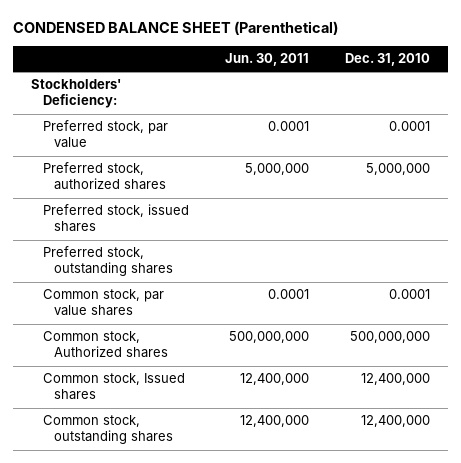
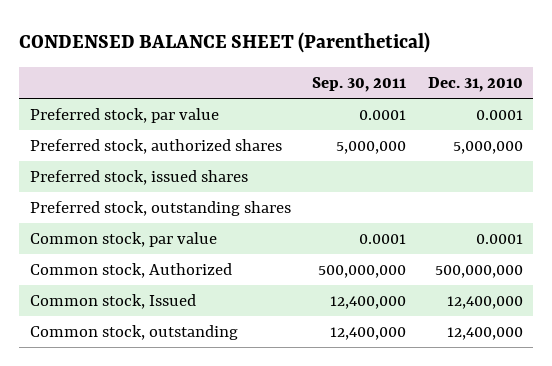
- | Jun. 30, 2011 | Dec. 31, 2010
+ | Sep. 30, 2011 | Dec. 31, 2010
- Stockholders' Deficiency:
- Common stock, par value shares | 0.0001 | 0.0001
- Common stock, Authorized shares | 500,000,000 | 500,000,000
- Common stock, Issued shares | 12,400,000 | 12,400,000
- Common stock, outstanding shares | 12,400,000 | 12,400,000
+ Common stock, par value | 0.0001 | 0.0001
+ Common stock, Authorized | 500,000,000 | 500,000,000
+ Common stock, Issued | 12,400,000 | 12,400,000
+ Common stock, outstanding | 12,400,000 | 12,400,000

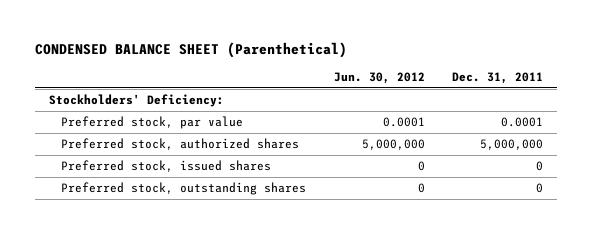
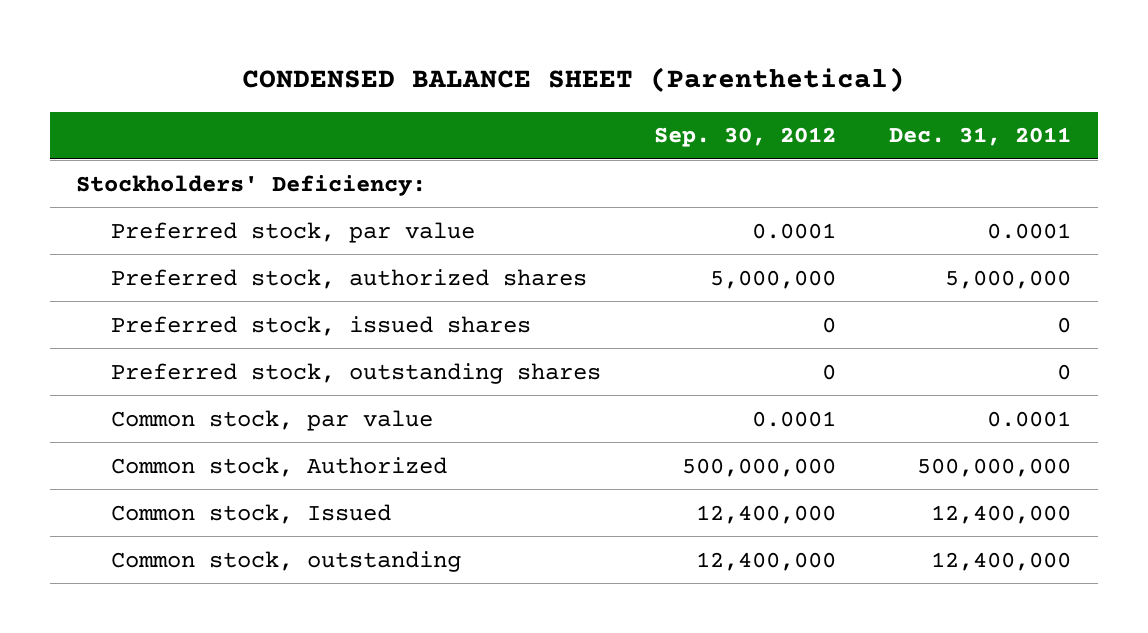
- | Jun. 30, 2012 | Dec. 31, 2011
+ | Sep. 30, 2012 | Dec. 31, 2011
+ Common stock, par value | 0.0001 | 0.0001
+ Common stock, Authorized | 500,000,000 | 500,000,000
+ Common stock, Issued | 12,400,000 | 12,400,000
+ Common stock, outstanding | 12,400,000 | 12,400,000

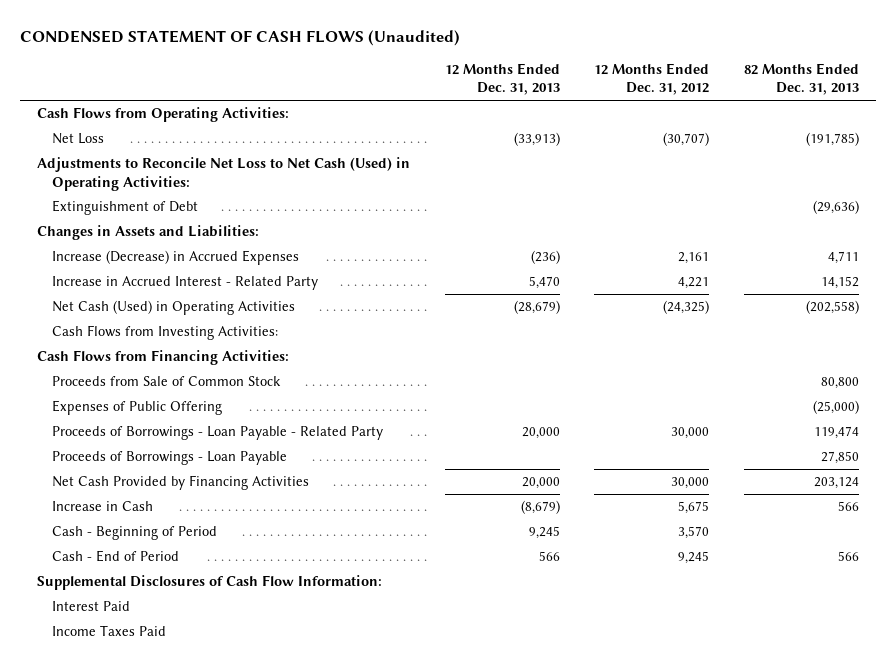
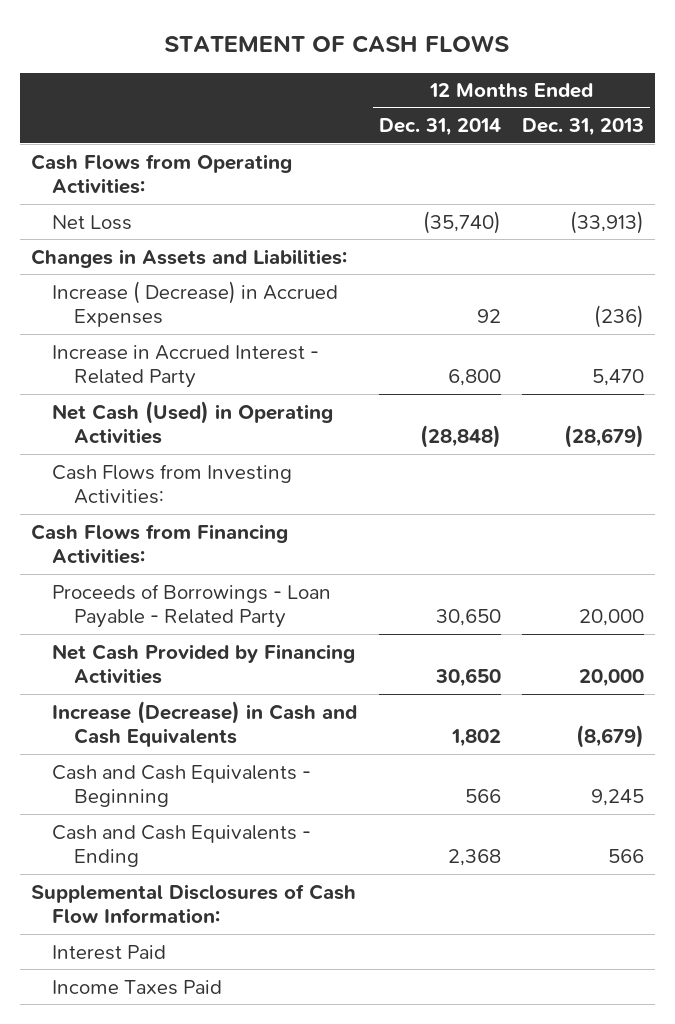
- CONDENSED STATEMENT OF CASH FLOWS (Unaudited)
+ STATEMENT OF CASH FLOWS
- | 12 Months Ended Dec. 31, 2013 | 12 Months Ended Dec. 31, 2012 | 82 Months Ended Dec. 31, 2013
+ | 12 Months Ended Dec. 31, 2014 | 12 Months Ended Dec. 31, 2013
- Adjustments to Reconcile Net Loss to Net Cash (Used) in Operating Activities:
- Extinguishment of Debt | | | (29,636)
- Increase (Decrease) in Accrued Expenses | (236) | 2,161 | 4,711
+ Increase ( Decrease) in Accrued Expenses | 92 | (236)
- Proceeds from Sale of Common Stock | | | 80,800
- Expenses of Public Offering | | | (25,000)
- Proceeds of Borrowings - Loan Payable | | | 27,850
- Increase in Cash | (8,679) | 5,675 | 566
- Cash - Beginning of Period | 9,245 | 3,570 |
- Cash - End of Period | 566 | 9,245 | 566
+ Increase (Decrease) in Cash and Cash Equivalents | 1,802 | (8,679)
+ Cash and Cash Equivalents - Beginning | 566 | 9,245
+ Cash and Cash Equivalents - Ending | 2,368 | 566

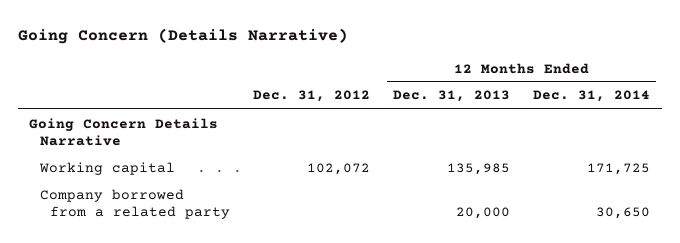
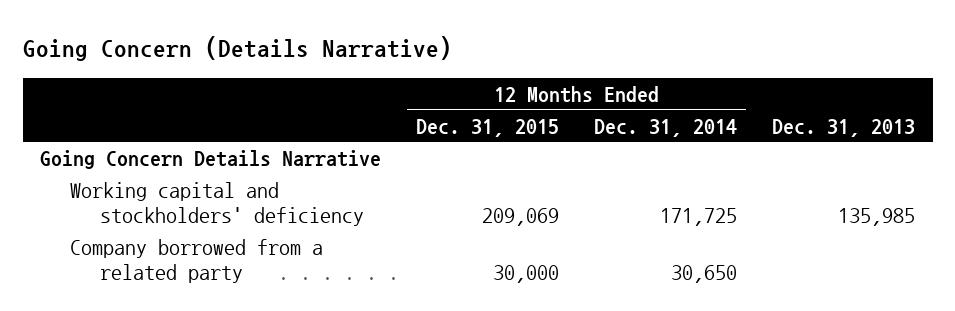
- | Dec. 31, 2012 | 12 Months Ended Dec. 31, 2013 | 12 Months Ended Dec. 31, 2014
+ | 12 Months Ended Dec. 31, 2015 | 12 Months Ended Dec. 31, 2014 | Dec. 31, 2013
- Working capital | 102,072 | 135,985 | 171,725
+ Working capital and stockholders' deficiency | 209,069 | 171,725 | 135,985

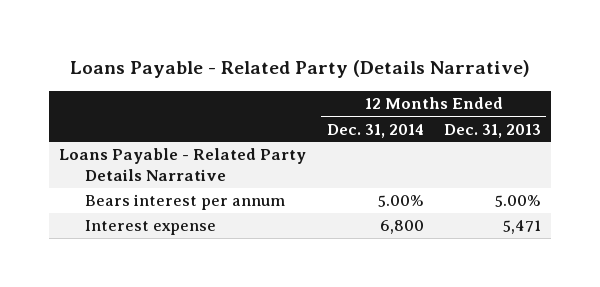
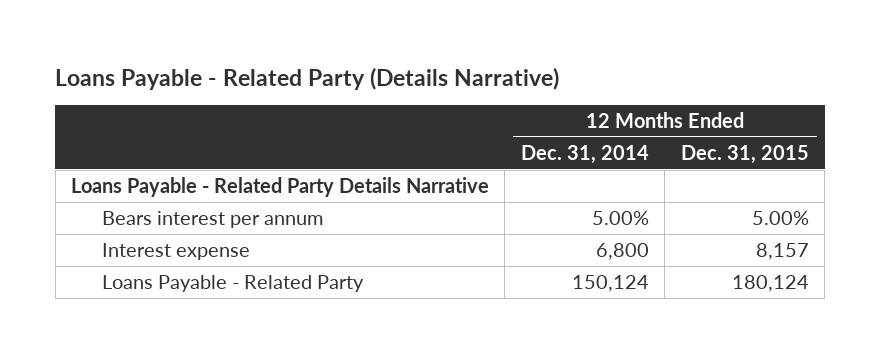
- | 12 Months Ended Dec. 31, 2014 | 12 Months Ended Dec. 31, 2013
+ | 12 Months Ended Dec. 31, 2014 | 12 Months Ended Dec. 31, 2015
+ Loans Payable - Related Party | 150,124 | 180,124

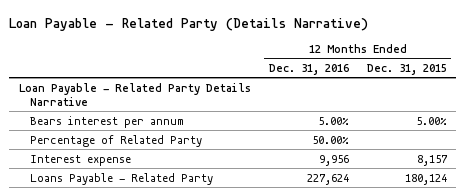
- Loans Payable - Related Party (Details Narrative)
+ Loan Payable - Related Party (Details Narrative)
- | 12 Months Ended Dec. 31, 2014 | 12 Months Ended Dec. 31, 2015
+ | 12 Months Ended Dec. 31, 2016 | 12 Months Ended Dec. 31, 2015
- Loans Payable - Related Party Details Narrative
+ Loan Payable - Related Party Details Narrative
+ Percentage of Related Party | 50.00% |

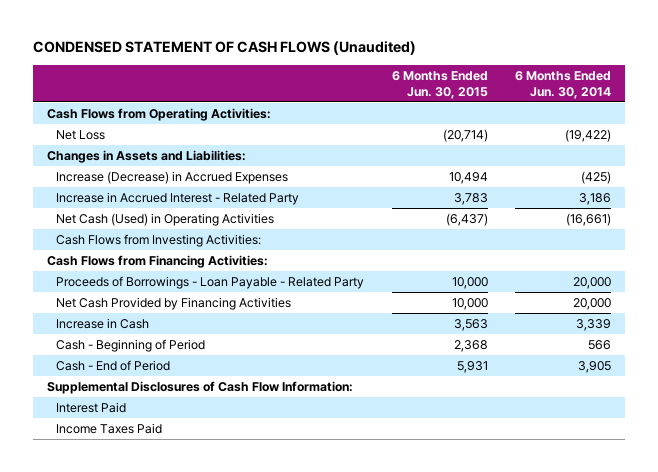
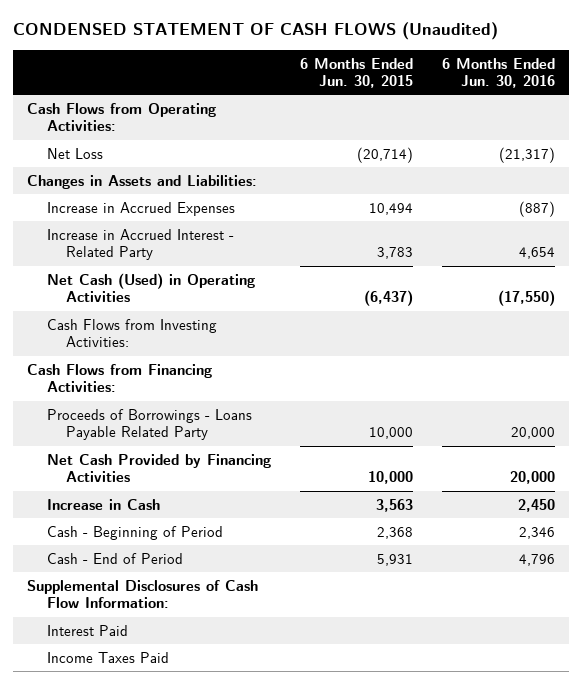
- | 6 Months Ended Jun. 30, 2015 | 6 Months Ended Jun. 30, 2014
+ | 6 Months Ended Jun. 30, 2015 | 6 Months Ended Jun. 30, 2016
- Increase (Decrease) in Accrued Expenses | 10,494 | (425)
+ Increase in Accrued Expenses | 10,494 | (887)
- Proceeds of Borrowings - Loan Payable - Related Party | 10,000 | 20,000
+ Proceeds of Borrowings - Loans Payable Related Party | 10,000 | 20,000

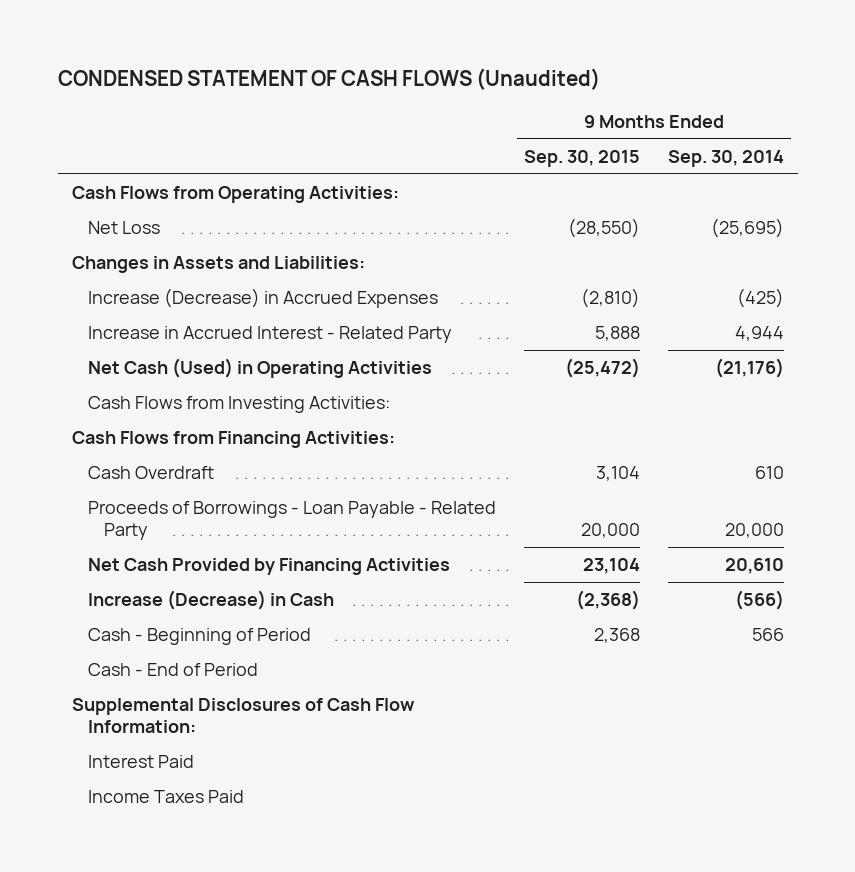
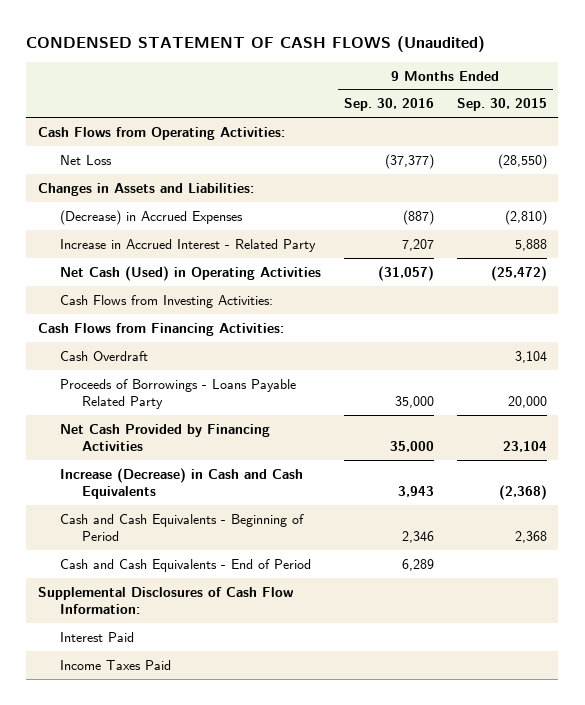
- | 9 Months Ended Sep. 30, 2015 | 9 Months Ended Sep. 30, 2014
+ | 9 Months Ended Sep. 30, 2016 | 9 Months Ended Sep. 30, 2015
- Increase (Decrease) in Accrued Expenses | (2,810) | (425)
+ (Decrease) in Accrued Expenses | (887) | (2,810)
- Proceeds of Borrowings - Loan Payable - Related Party | 20,000 | 20,000
+ Proceeds of Borrowings - Loans Payable Related Party | 35,000 | 20,000
- Increase (Decrease) in Cash | (2,368) | (566)
- Cash - Beginning of Period | 2,368 | 566
- Cash - End of Period
+ Increase (Decrease) in Cash and Cash Equivalents | 3,943 | (2,368)
+ Cash and Cash Equivalents - Beginning of Period | 2,346 | 2,368
+ Cash and Cash Equivalents - End of Period | 6,289 |

